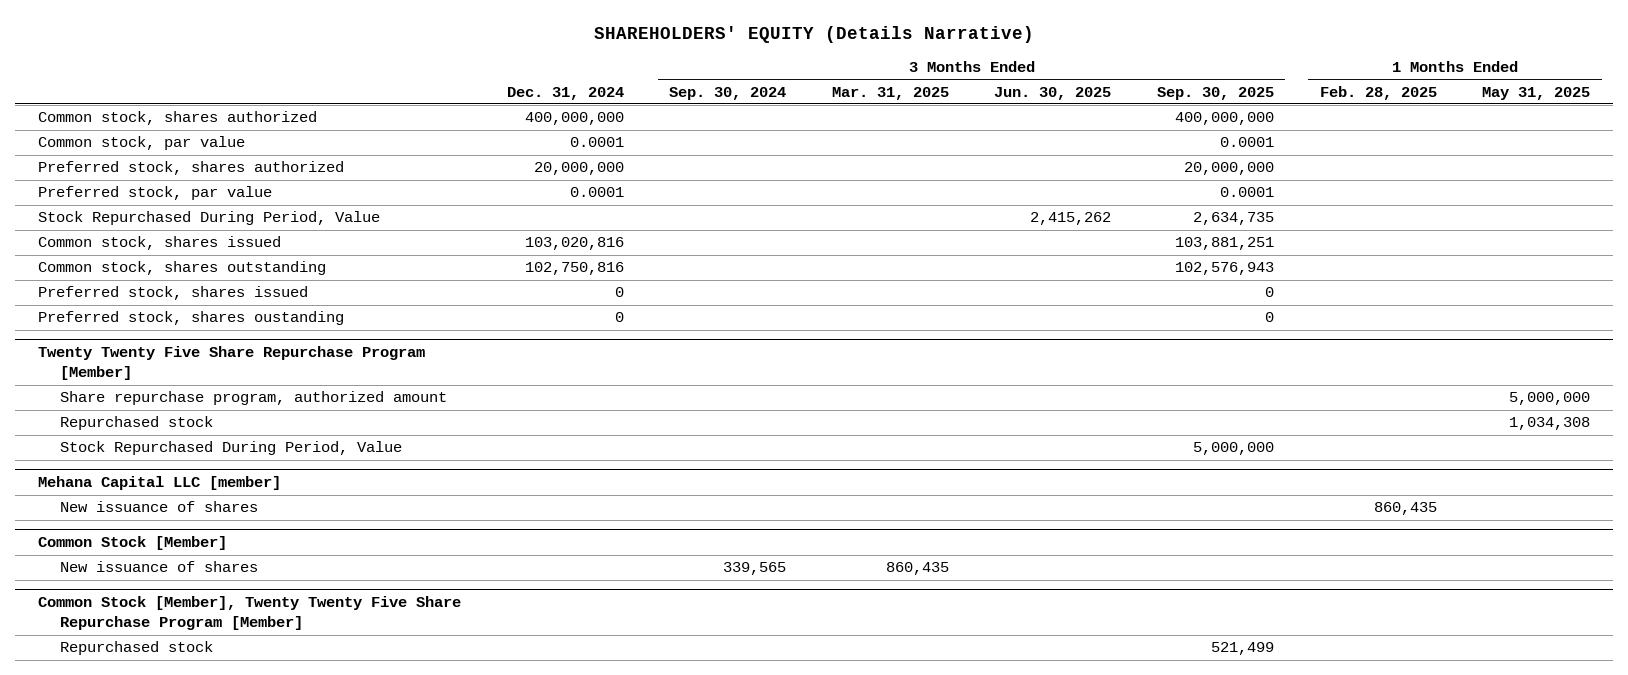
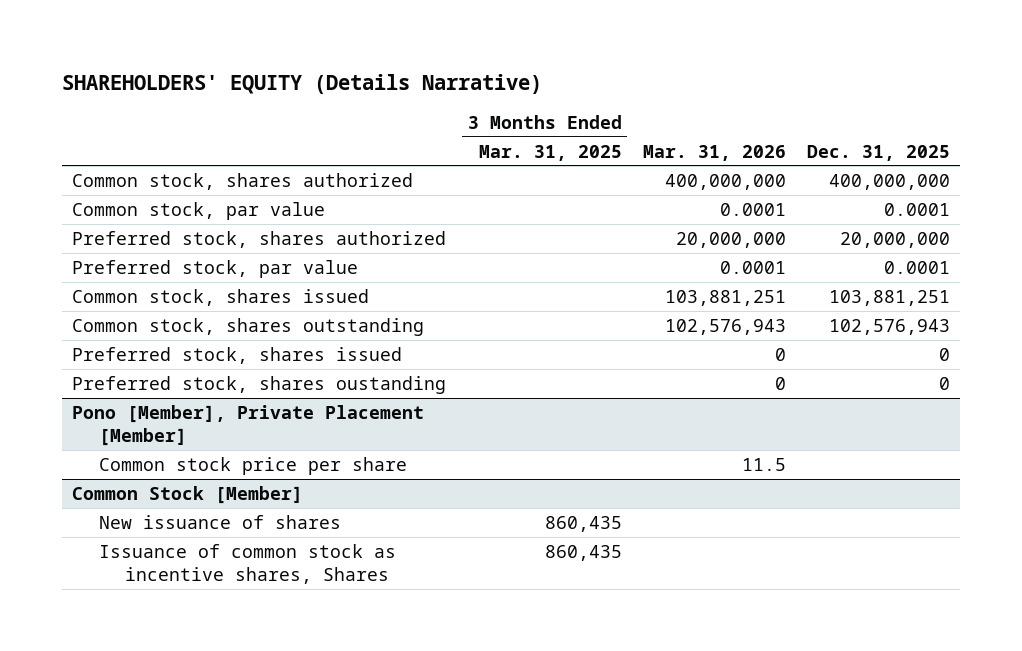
- | Dec. 31, 2024 | 3 Months Ended Sep. 30, 2024 | 3 Months Ended Mar. 31, 2025 | 3 Months Ended Jun. 30, 2025 | 3 Months Ended Sep. 30, 2025 | 1 Months Ended Feb. 28, 2025 | 1 Months Ended May 31, 2025
+ | 3 Months Ended Mar. 31, 2025 | Mar. 31, 2026 | Dec. 31, 2025
- Stock Repurchased During Period, Value | | | | 2,415,262 | 2,634,735 | |
- Twenty Twenty Five Share Repurchase Program [Member]
- Share repurchase program, authorized amount | | | | | | | 5,000,000
- Repurchased stock | | | | | | | 1,034,308
- Stock Repurchased During Period, Value | | | | | 5,000,000 | |
- Mehana Capital LLC [member]
- New issuance of shares | | | | | | 860,435 |
+ Pono [Member], Private Placement [Member]
+ Common stock price per share | | 11.5 |
- Common Stock [Member], Twenty Twenty Five Share Repurchase Program [Member]
- Repurchased stock | | | | | 521,499 | |
@ Common Stock [Member]
+ Issuance of common stock as incentive shares, Shares | 860,435 | |

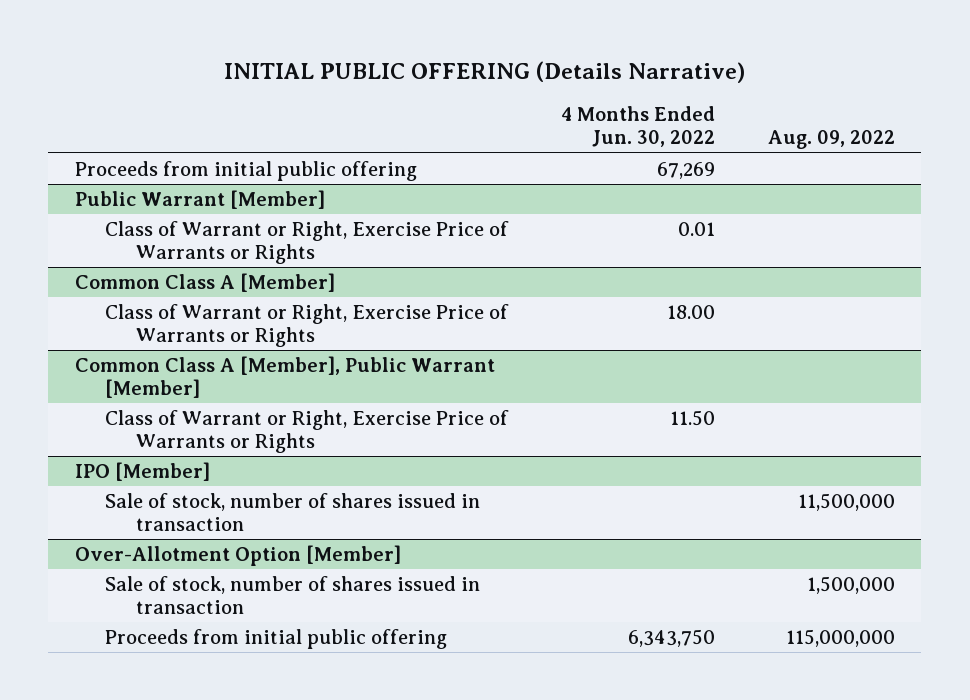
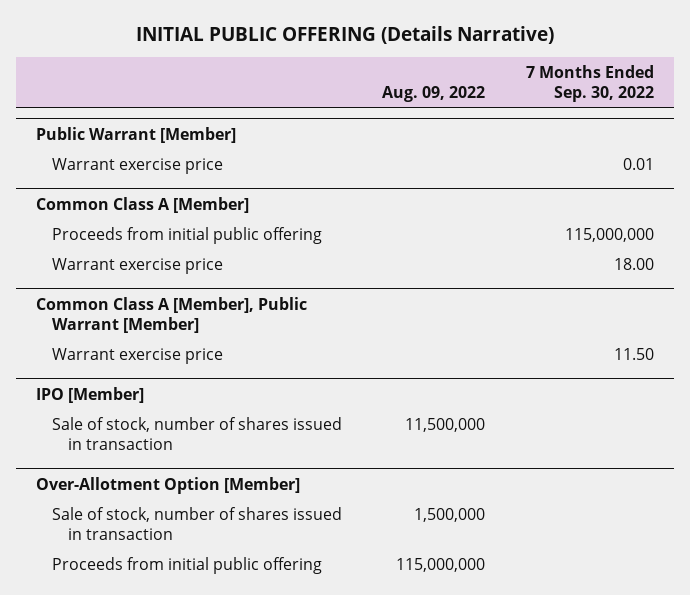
- | 4 Months Ended Jun. 30, 2022 | Aug. 09, 2022
+ | Aug. 09, 2022 | 7 Months Ended Sep. 30, 2022
- Proceeds from initial public offering | 67,269 |
@ Public Warrant [Member]
- Class of Warrant or Right, Exercise Price of Warrants or Rights | 0.01 |
+ Warrant exercise price | | 0.01
@ Common Class A [Member]
- Class of Warrant or Right, Exercise Price of Warrants or Rights | 18.00 |
+ Proceeds from initial public offering | | 115,000,000
+ Warrant exercise price | | 18.00
@ Common Class A [Member], Public Warrant [Member]
- Class of Warrant or Right, Exercise Price of Warrants or Rights | 11.50 |
+ Warrant exercise price | | 11.50

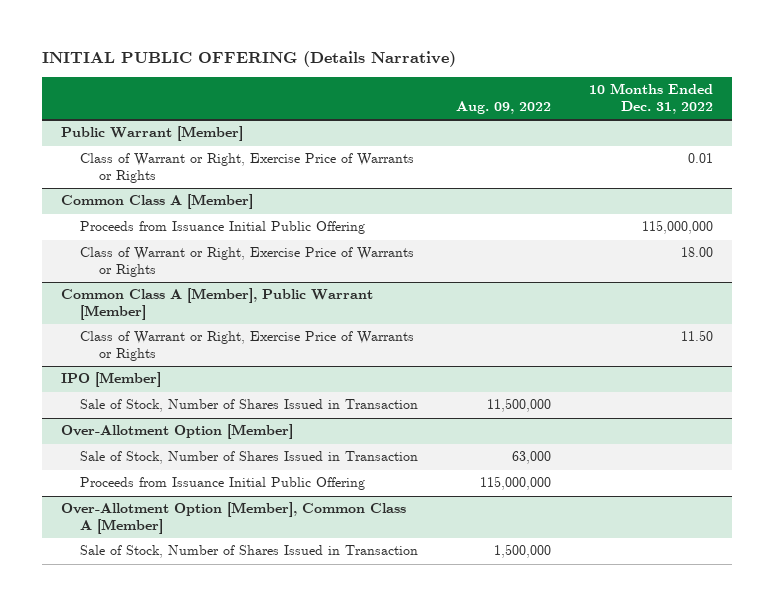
- | Aug. 09, 2022 | 7 Months Ended Sep. 30, 2022
+ | Aug. 09, 2022 | 10 Months Ended Dec. 31, 2022
@ Public Warrant [Member]
- Warrant exercise price | | 0.01
+ Class of Warrant or Right, Exercise Price of Warrants or Rights | | 0.01
@ Common Class A [Member]
- Proceeds from initial public offering | | 115,000,000
- Warrant exercise price | | 18.00
+ Proceeds from Issuance Initial Public Offering | | 115,000,000
+ Class of Warrant or Right, Exercise Price of Warrants or Rights | | 18.00
@ Common Class A [Member], Public Warrant [Member]
- Warrant exercise price | | 11.50
+ Class of Warrant or Right, Exercise Price of Warrants or Rights | | 11.50
@ IPO [Member]
- Sale of stock, number of shares issued in transaction | 11,500,000 |
+ Sale of Stock, Number of Shares Issued in Transaction | 11,500,000 |
@ Over-Allotment Option [Member]
- Sale of stock, number of shares issued in transaction | 1,500,000 |
- Proceeds from initial public offering | 115,000,000 |
+ Sale of Stock, Number of Shares Issued in Transaction | 63,000 |
+ Proceeds from Issuance Initial Public Offering | 115,000,000 |
+ Over-Allotment Option [Member], Common Class A [Member]
+ Sale of Stock, Number of Shares Issued in Transaction | 1,500,000 |

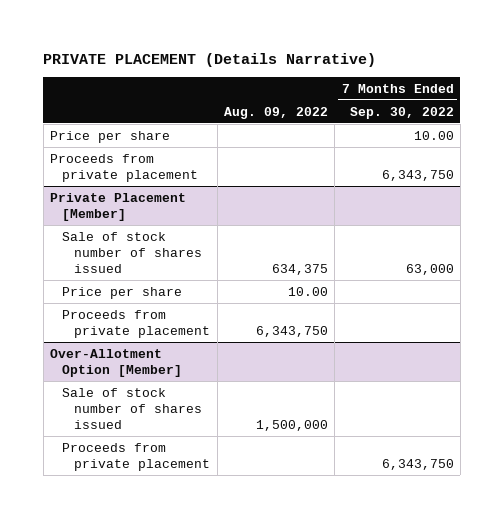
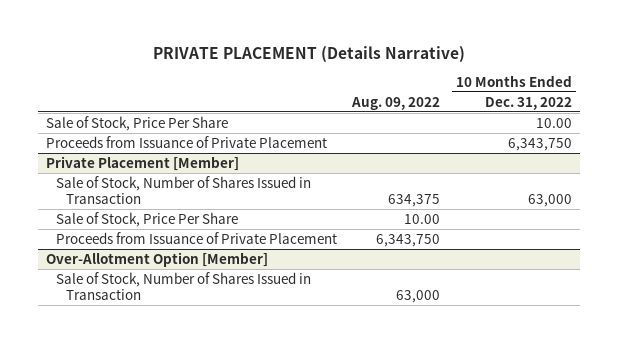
- | Aug. 09, 2022 | 7 Months Ended Sep. 30, 2022
+ | Aug. 09, 2022 | 10 Months Ended Dec. 31, 2022
- Price per share | | 10.00
- Proceeds from private placement | | 6,343,750
+ Sale of Stock, Price Per Share | | 10.00
+ Proceeds from Issuance of Private Placement | | 6,343,750
@ Private Placement [Member]
- Sale of stock number of shares issued | 634,375 | 63,000
- Price per share | 10.00 |
- Proceeds from private placement | 6,343,750 |
+ Sale of Stock, Number of Shares Issued in Transaction | 634,375 | 63,000
+ Sale of Stock, Price Per Share | 10.00 |
+ Proceeds from Issuance of Private Placement | 6,343,750 |
@ Over-Allotment Option [Member]
- Sale of stock number of shares issued | 1,500,000 |
- Proceeds from private placement | | 6,343,750
+ Sale of Stock, Number of Shares Issued in Transaction | 63,000 |

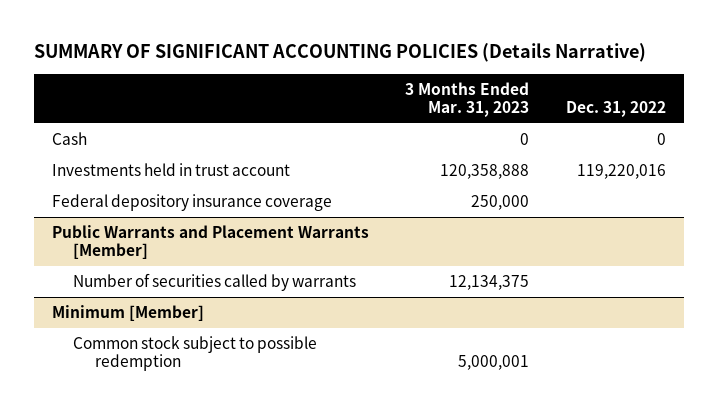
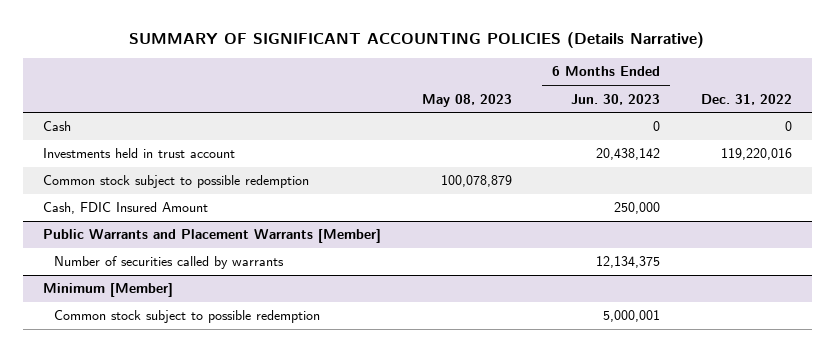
- | 3 Months Ended Mar. 31, 2023 | Dec. 31, 2022
+ | May 08, 2023 | 6 Months Ended Jun. 30, 2023 | Dec. 31, 2022
- Federal depository insurance coverage | 250,000 |
+ Common stock subject to possible redemption | 100,078,879 | |
+ Cash, FDIC Insured Amount | | 250,000 |

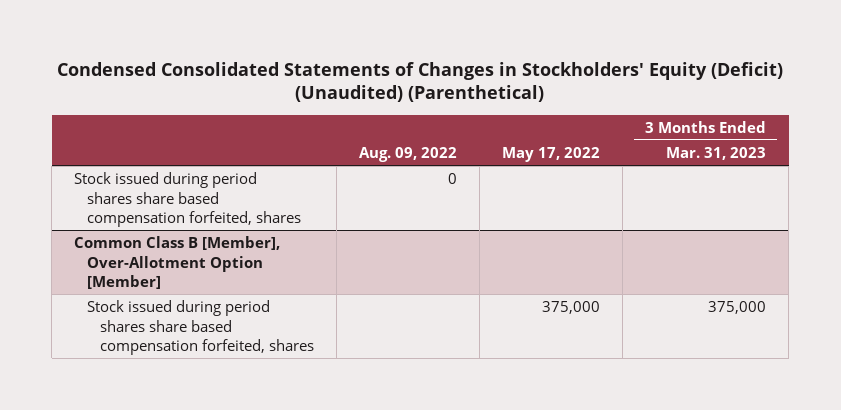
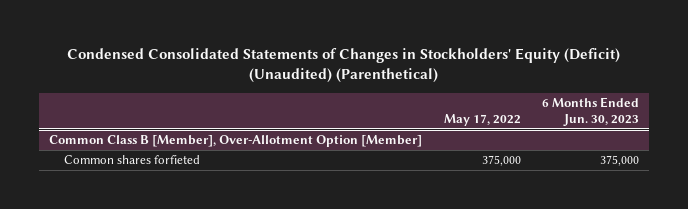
- | Aug. 09, 2022 | May 17, 2022 | 3 Months Ended Mar. 31, 2023
+ | May 17, 2022 | 6 Months Ended Jun. 30, 2023
- Stock issued during period shares share based compensation forfeited, shares | 0 | |
@ Common Class B [Member], Over-Allotment Option [Member]
- Stock issued during period shares share based compensation forfeited, shares | | 375,000 | 375,000
+ Common shares forfieted | 375,000 | 375,000

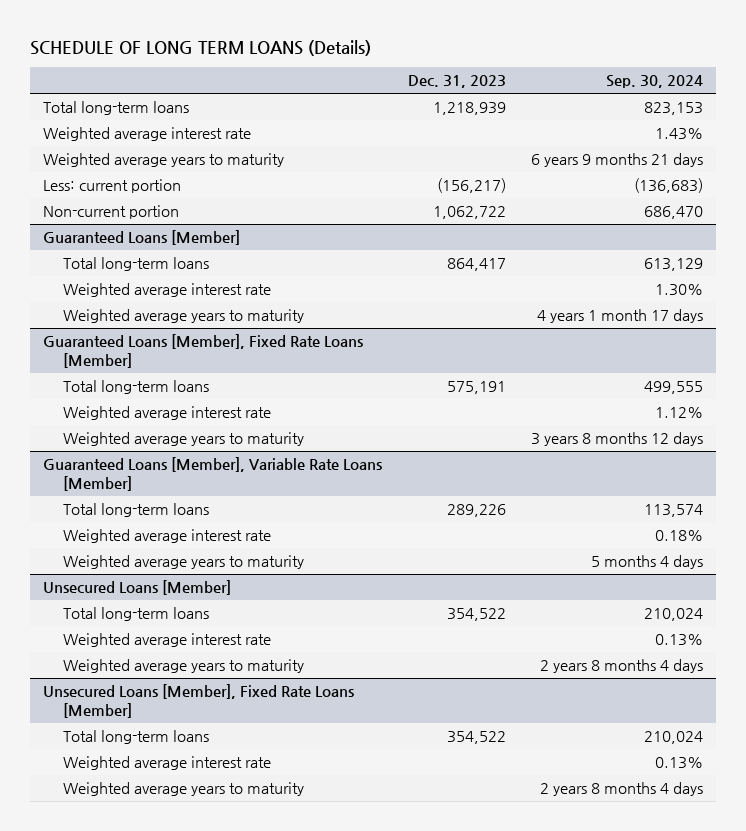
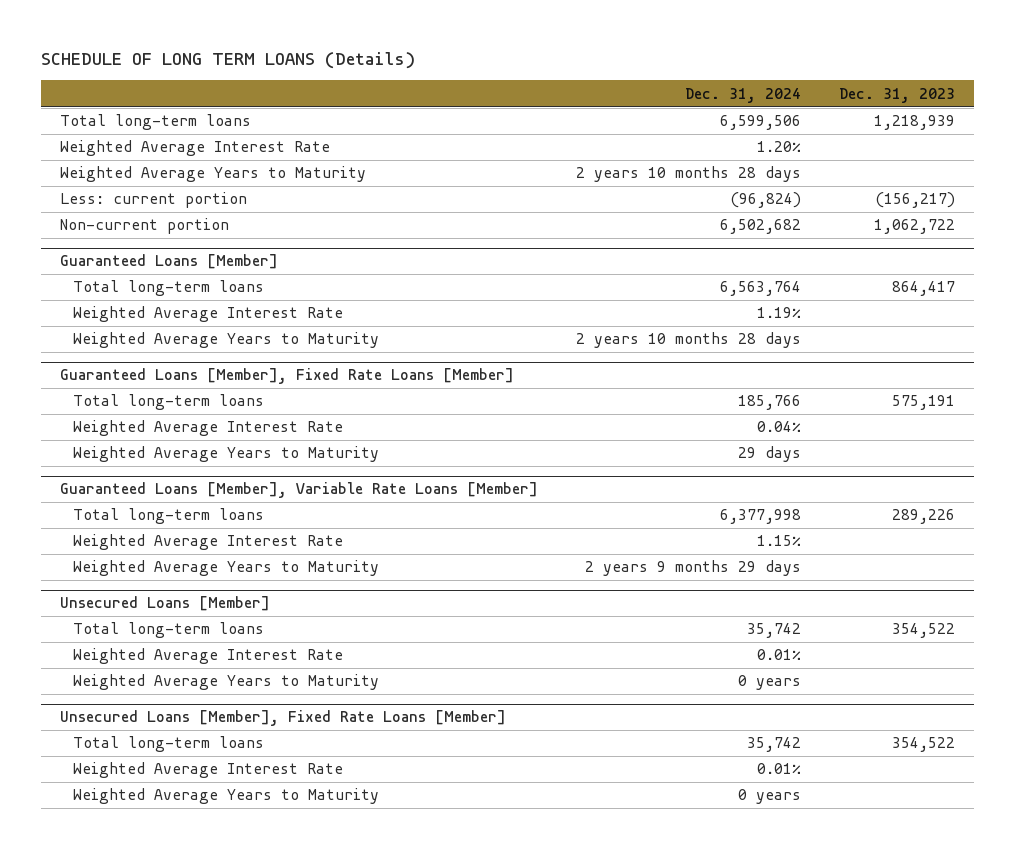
- | Dec. 31, 2023 | Sep. 30, 2024
+ | Dec. 31, 2024 | Dec. 31, 2023
- Weighted average interest rate | | 1.43%
- Weighted average years to maturity | | 6 years 9 months 21 days
+ Weighted Average Interest Rate | 1.20% |
+ Weighted Average Years to Maturity | 2 years 10 months 28 days |
@ Guaranteed Loans [Member]
- Weighted average interest rate | | 1.30%
- Weighted average years to maturity | | 4 years 1 month 17 days
+ Weighted Average Interest Rate | 1.19% |
+ Weighted Average Years to Maturity | 2 years 10 months 28 days |
@ Guaranteed Loans [Member], Fixed Rate Loans [Member]
- Weighted average interest rate | | 1.12%
- Weighted average years to maturity | | 3 years 8 months 12 days
+ Weighted Average Interest Rate | 0.04% |
+ Weighted Average Years to Maturity | 29 days |
@ Guaranteed Loans [Member], Variable Rate Loans [Member]
- Weighted average interest rate | | 0.18%
- Weighted average years to maturity | | 5 months 4 days
+ Weighted Average Interest Rate | 1.15% |
+ Weighted Average Years to Maturity | 2 years 9 months 29 days |
@ Unsecured Loans [Member]
- Weighted average interest rate | | 0.13%
- Weighted average years to maturity | | 2 years 8 months 4 days
+ Weighted Average Interest Rate | 0.01% |
+ Weighted Average Years to Maturity | 0 years |
@ Unsecured Loans [Member], Fixed Rate Loans [Member]
- Weighted average interest rate | | 0.13%
- Weighted average years to maturity | | 2 years 8 months 4 days
+ Weighted Average Interest Rate | 0.01% |
+ Weighted Average Years to Maturity | 0 years |

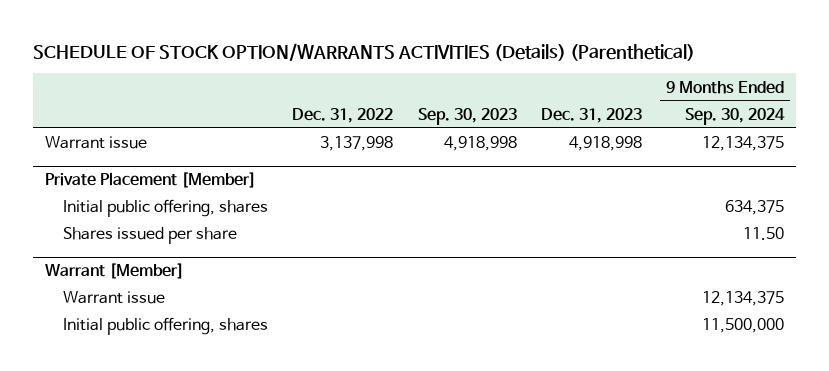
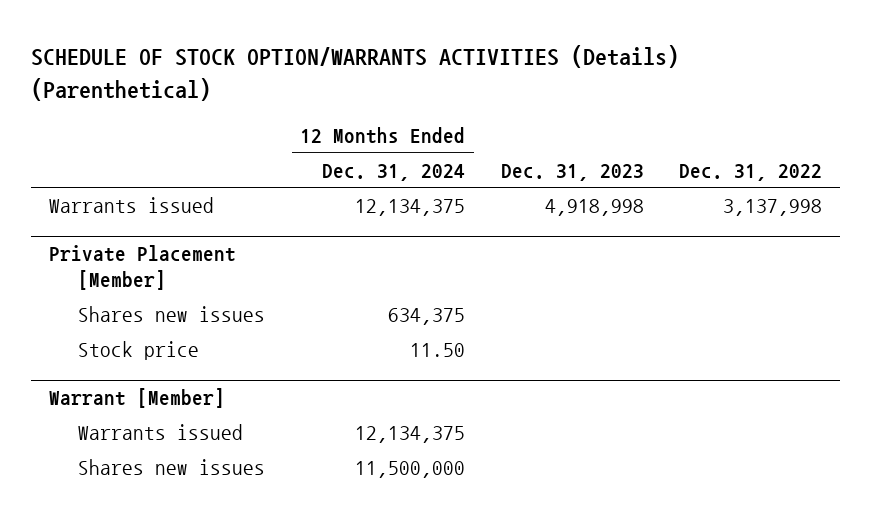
- | Dec. 31, 2022 | Sep. 30, 2023 | Dec. 31, 2023 | 9 Months Ended Sep. 30, 2024
+ | 12 Months Ended Dec. 31, 2024 | Dec. 31, 2023 | Dec. 31, 2022
- Warrant issue | 3,137,998 | 4,918,998 | 4,918,998 | 12,134,375
+ Warrants issued | 12,134,375 | 4,918,998 | 3,137,998
@ Private Placement [Member]
- Initial public offering, shares | | | | 634,375
- Shares issued per share | | | | 11.50
+ Shares new issues | 634,375 | |
+ Stock price | 11.50 | |
@ Warrant [Member]
- Warrant issue | | | | 12,134,375
- Initial public offering, shares | | | | 11,500,000
+ Warrants issued | 12,134,375 | |
+ Shares new issues | 11,500,000 | |

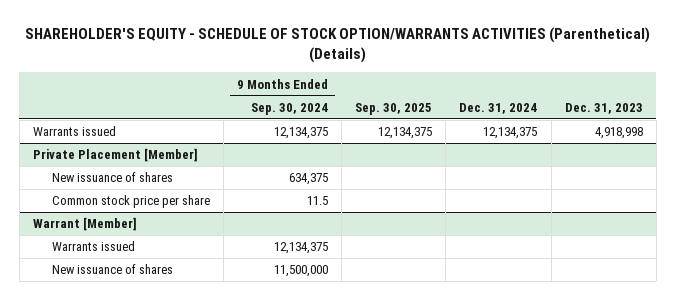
- SCHEDULE OF STOCK OPTION/WARRANTS ACTIVITIES (Details) (Parenthetical)
+ SHAREHOLDER'S EQUITY - SCHEDULE OF STOCK OPTION/WARRANTS ACTIVITIES (Parenthetical) (Details)
- | 12 Months Ended Dec. 31, 2024 | Dec. 31, 2023 | Dec. 31, 2022
+ | 9 Months Ended Sep. 30, 2024 | Sep. 30, 2025 | Dec. 31, 2024 | Dec. 31, 2023
@ Private Placement [Member]
- Shares new issues | 634,375 | |
- Stock price | 11.50 | |
+ New issuance of shares | 634,375 | | |
+ Common stock price per share | 11.5 | | |
@ Warrant [Member]
- Shares new issues | 11,500,000 | |
+ New issuance of shares | 11,500,000 | | |

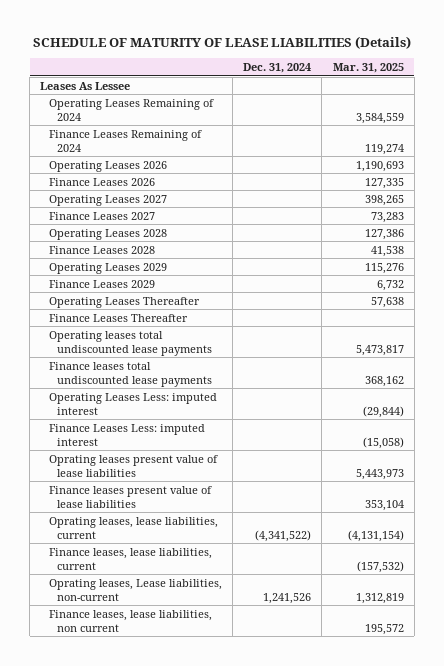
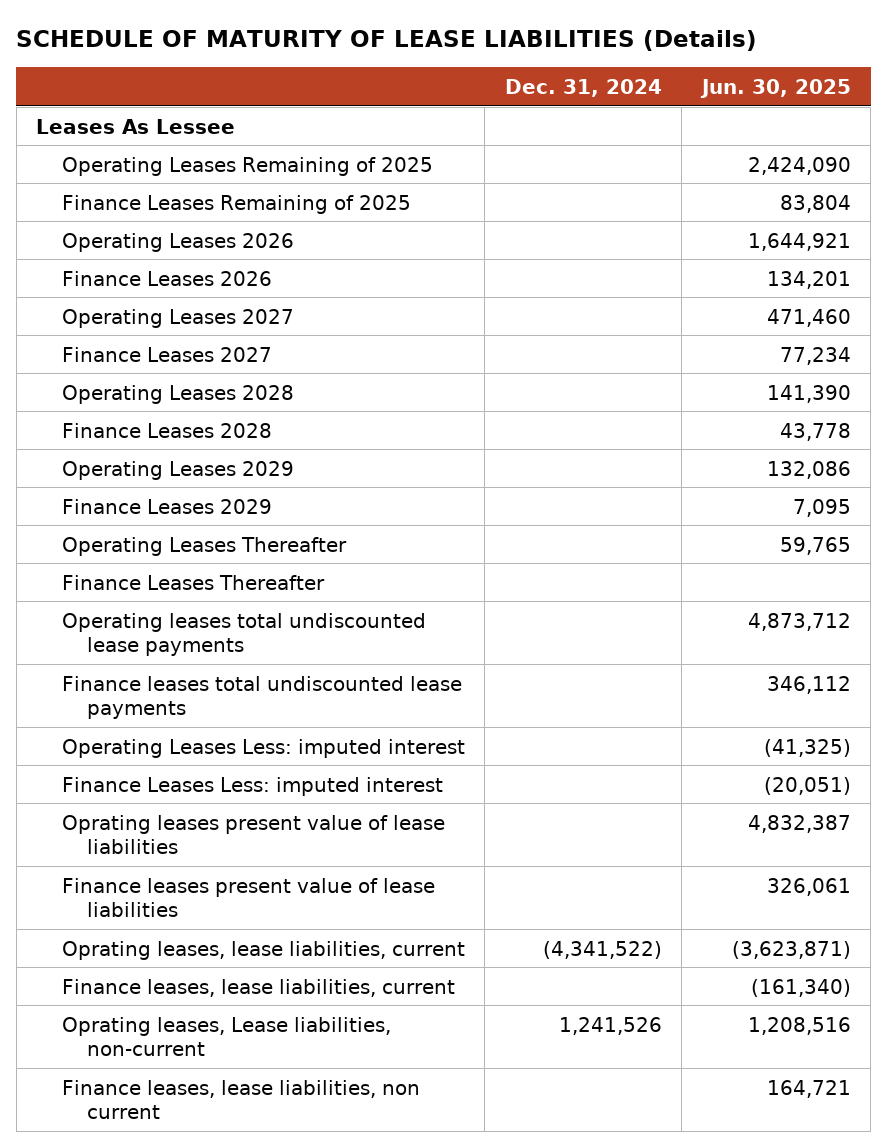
- | Dec. 31, 2024 | Mar. 31, 2025
+ | Dec. 31, 2024 | Jun. 30, 2025
- Operating Leases Remaining of 2024 | | 3,584,559
- Finance Leases Remaining of 2024 | | 119,274
+ Operating Leases Remaining of 2025 | | 2,424,090
+ Finance Leases Remaining of 2025 | | 83,804

